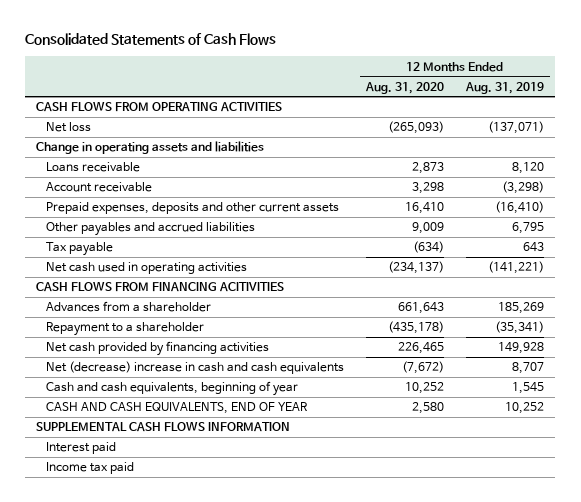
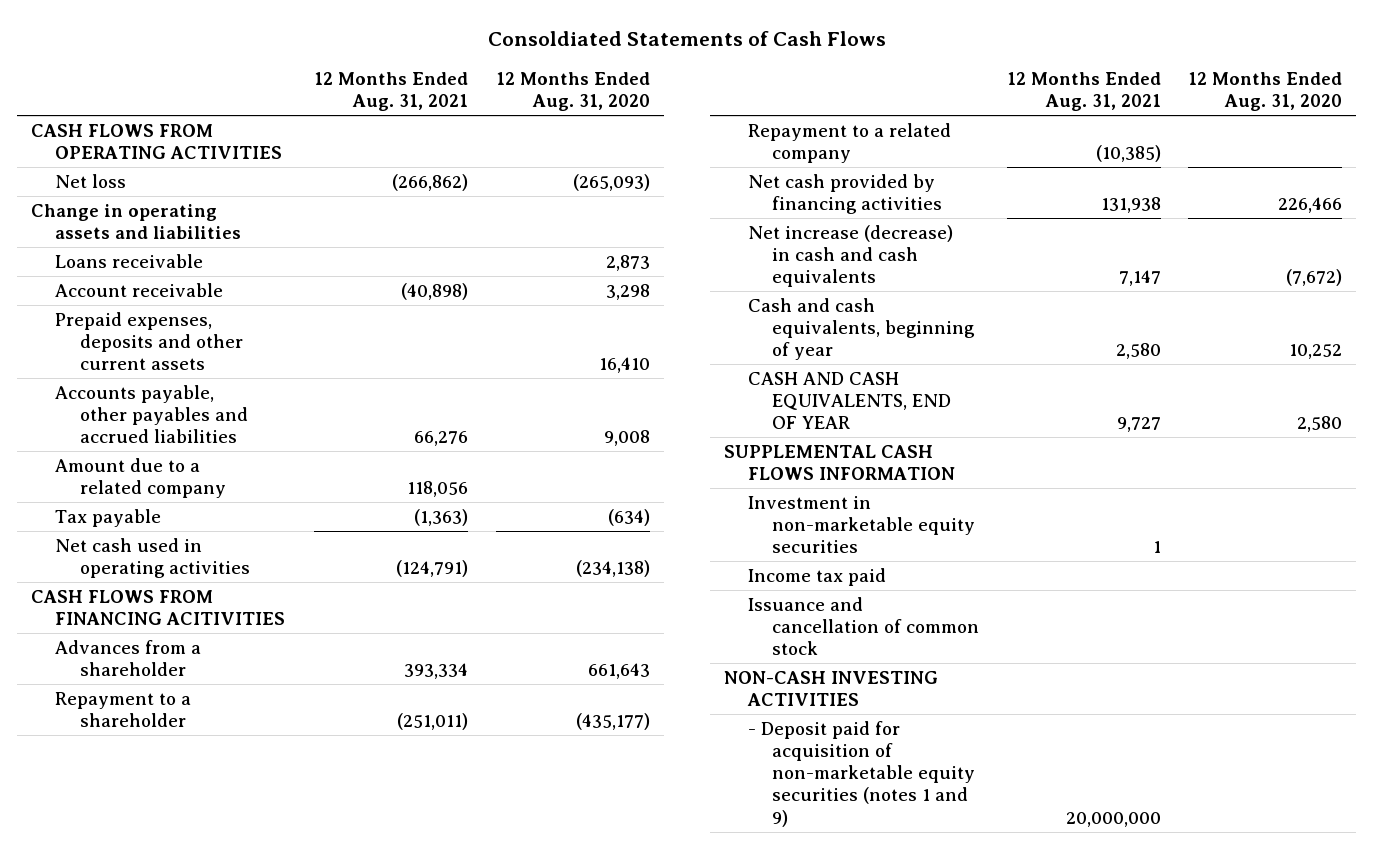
- Consolidated Statements of Cash Flows
+ Consoldiated Statements of Cash Flows
- | 12 Months Ended Aug. 31, 2020 | 12 Months Ended Aug. 31, 2019
+ | 12 Months Ended Aug. 31, 2021 | 12 Months Ended Aug. 31, 2020
- Other payables and accrued liabilities | 9,009 | 6,795
+ Accounts payable, other payables and accrued liabilities | 66,276 | 9,008
+ Amount due to a related company | 118,056 |
- Net cash used in operating activities | (234,137) | (141,221)
+ Net cash used in operating activities | (124,791) | (234,138)
- Repayment to a shareholder | (435,178) | (35,341)
- Net cash provided by financing activities | 226,465 | 149,928
- Net (decrease) increase in cash and cash equivalents | (7,672) | 8,707
+ Repayment to a shareholder | (251,011) | (435,177)
+ Repayment to a related company | (10,385) |
+ Net cash provided by financing activities | 131,938 | 226,466
+ Net increase (decrease) in cash and cash equivalents | 7,147 | (7,672)
- Interest paid
+ Investment in non-marketable equity securities | 1 |
+ Issuance and cancellation of common stock
+ NON-CASH INVESTING ACTIVITIES
+ - Deposit paid for acquisition of non-marketable equity securities (notes 1 and 9) | 20,000,000 |

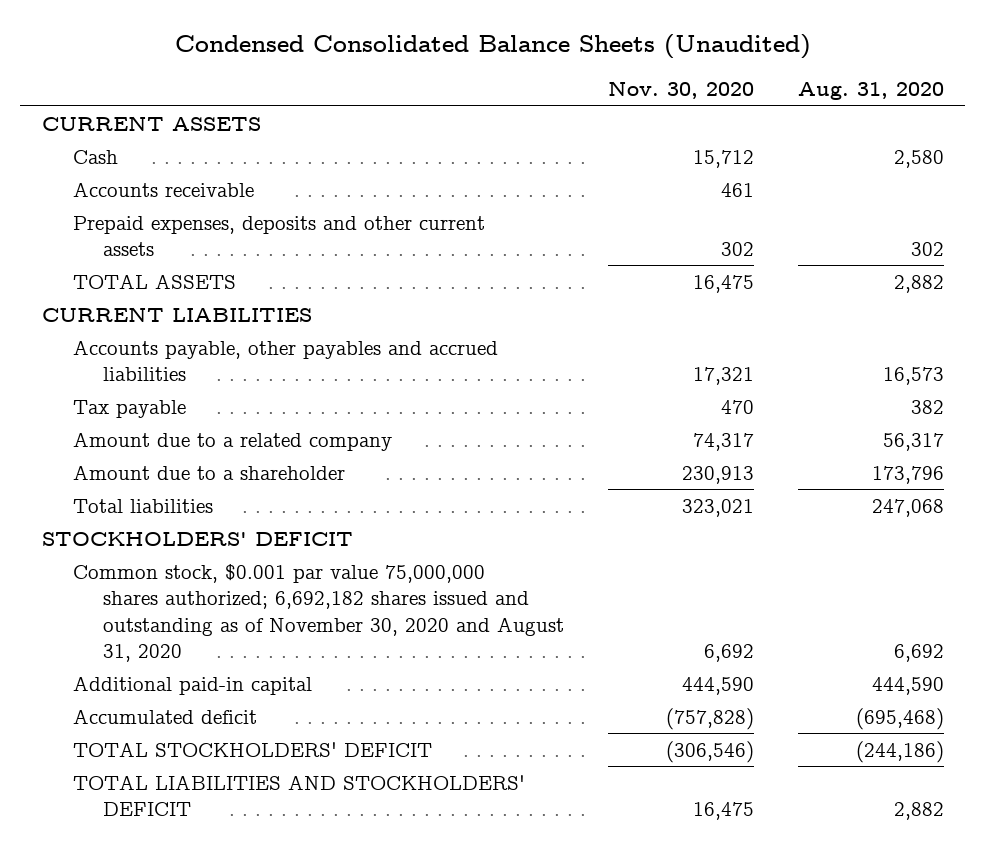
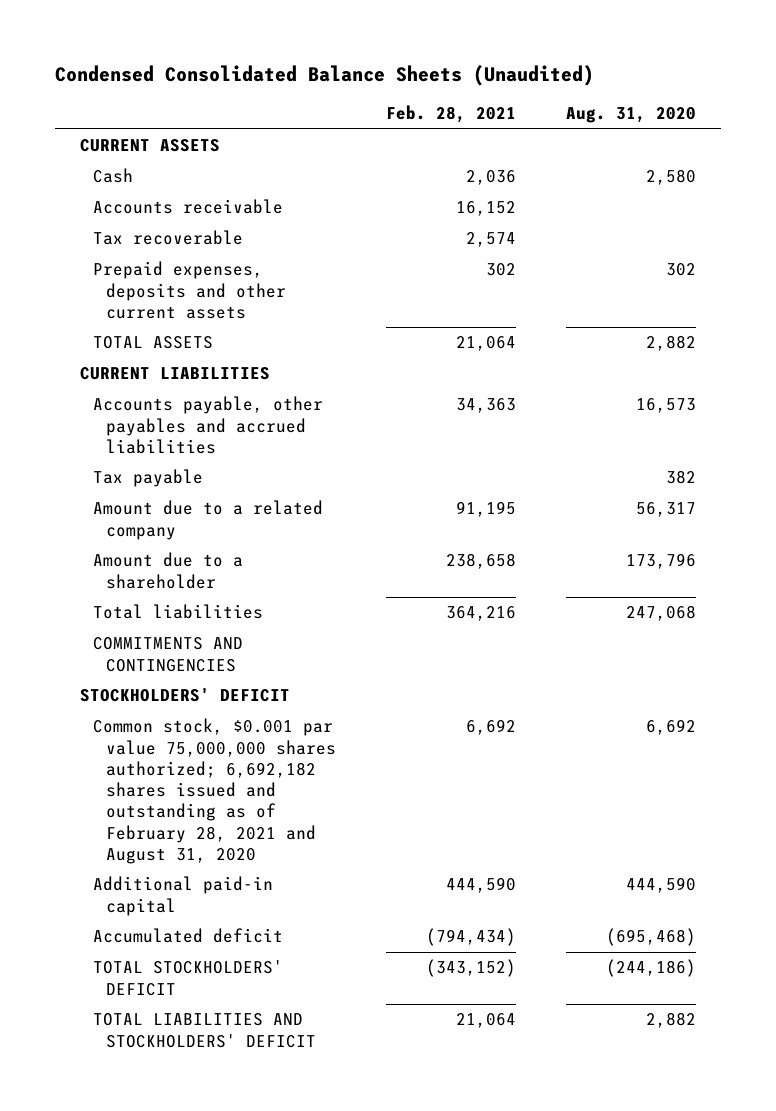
- | Nov. 30, 2020 | Aug. 31, 2020
+ | Feb. 28, 2021 | Aug. 31, 2020
+ Tax recoverable | 2,574 |
+ COMMITMENTS AND CONTINGENCIES
- Common stock, $0.001 par value 75,000,000 shares authorized; 6,692,182 shares issued and outstanding as of November 30, 2020 and August 31, 2020 | 6,692 | 6,692
+ Common stock, $0.001 par value 75,000,000 shares authorized; 6,692,182 shares issued and outstanding as of February 28, 2021 and August 31, 2020 | 6,692 | 6,692

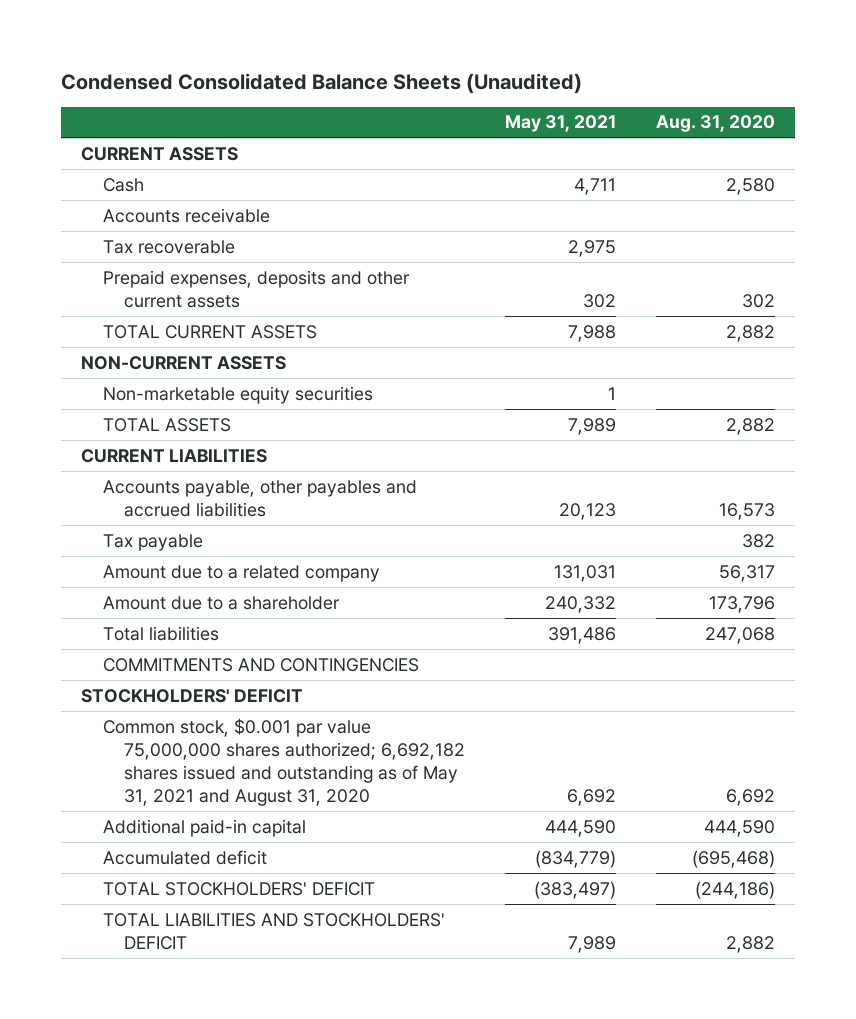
- | Feb. 28, 2021 | Aug. 31, 2020
+ | May 31, 2021 | Aug. 31, 2020
+ TOTAL CURRENT ASSETS | 7,988 | 2,882
+ NON-CURRENT ASSETS
+ Non-marketable equity securities | 1 |
- Common stock, $0.001 par value 75,000,000 shares authorized; 6,692,182 shares issued and outstanding as of February 28, 2021 and August 31, 2020 | 6,692 | 6,692
+ Common stock, $0.001 par value 75,000,000 shares authorized; 6,692,182 shares issued and outstanding as of May 31, 2021 and August 31, 2020 | 6,692 | 6,692

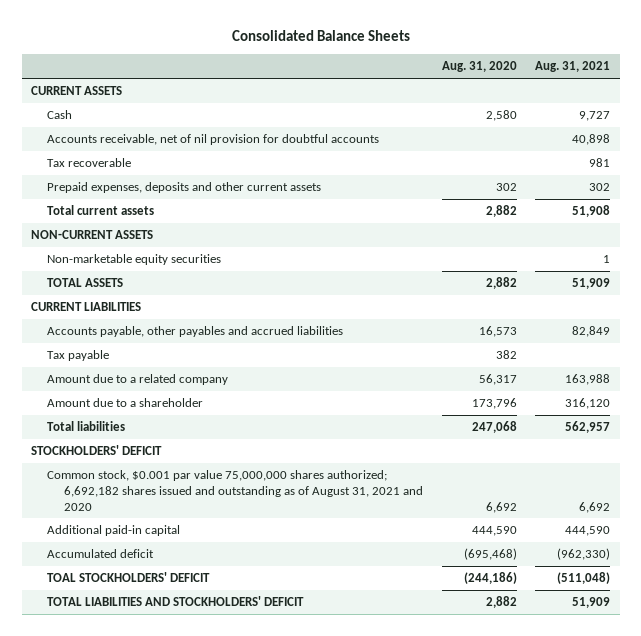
- Condensed Consolidated Balance Sheets (Unaudited)
+ Consolidated Balance Sheets
- | May 31, 2021 | Aug. 31, 2020
+ | Aug. 31, 2020 | Aug. 31, 2021
- Accounts receivable
+ Accounts receivable, net of nil provision for doubtful accounts | | 40,898
- TOTAL CURRENT ASSETS | 7,988 | 2,882
+ Total current assets | 2,882 | 51,908
- COMMITMENTS AND CONTINGENCIES
- Common stock, $0.001 par value 75,000,000 shares authorized; 6,692,182 shares issued and outstanding as of May 31, 2021 and August 31, 2020 | 6,692 | 6,692
+ Common stock, $0.001 par value 75,000,000 shares authorized; 6,692,182 shares issued and outstanding as of August 31, 2021 and 2020 | 6,692 | 6,692
- TOTAL STOCKHOLDERS' DEFICIT | (383,497) | (244,186)
+ TOAL STOCKHOLDERS' DEFICIT | (244,186) | (511,048)

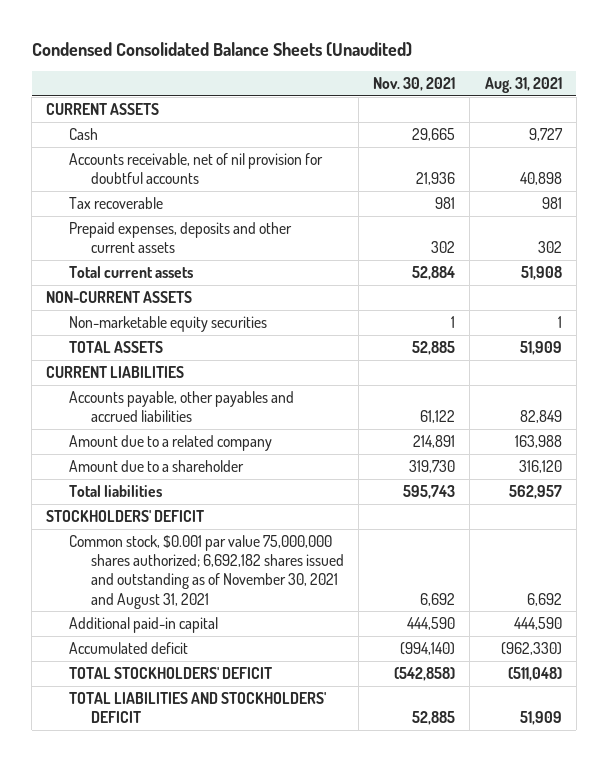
- Consolidated Balance Sheets
+ Condensed Consolidated Balance Sheets (Unaudited)
- | Aug. 31, 2020 | Aug. 31, 2021
+ | Nov. 30, 2021 | Aug. 31, 2021
- Tax payable | 382 |
- Common stock, $0.001 par value 75,000,000 shares authorized; 6,692,182 shares issued and outstanding as of August 31, 2021 and 2020 | 6,692 | 6,692
+ Common stock, $0.001 par value 75,000,000 shares authorized; 6,692,182 shares issued and outstanding as of November 30, 2021 and August 31, 2021 | 6,692 | 6,692
- TOAL STOCKHOLDERS' DEFICIT | (244,186) | (511,048)
+ TOTAL STOCKHOLDERS' DEFICIT | (542,858) | (511,048)

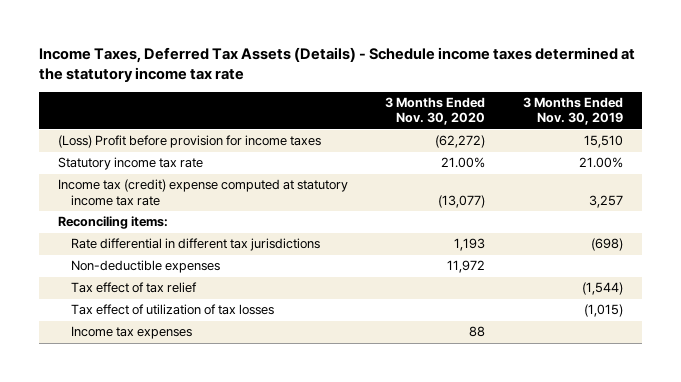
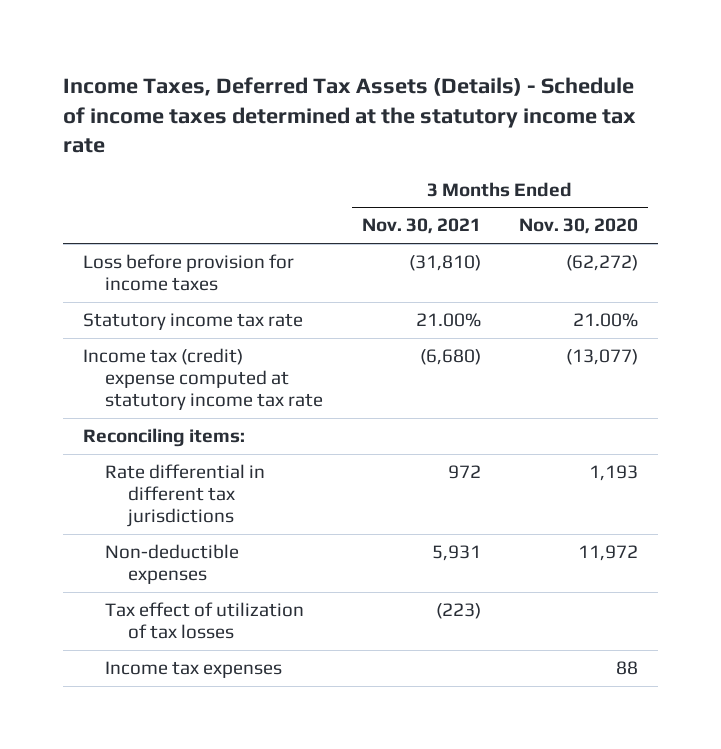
- Income Taxes, Deferred Tax Assets (Details) - Schedule income taxes determined at the statutory income tax rate
+ Income Taxes, Deferred Tax Assets (Details) - Schedule of income taxes determined at the statutory income tax rate
- | 3 Months Ended Nov. 30, 2020 | 3 Months Ended Nov. 30, 2019
+ | 3 Months Ended Nov. 30, 2021 | 3 Months Ended Nov. 30, 2020
- (Loss) Profit before provision for income taxes | (62,272) | 15,510
+ Loss before provision for income taxes | (31,810) | (62,272)
- Tax effect of tax relief | | (1,544)

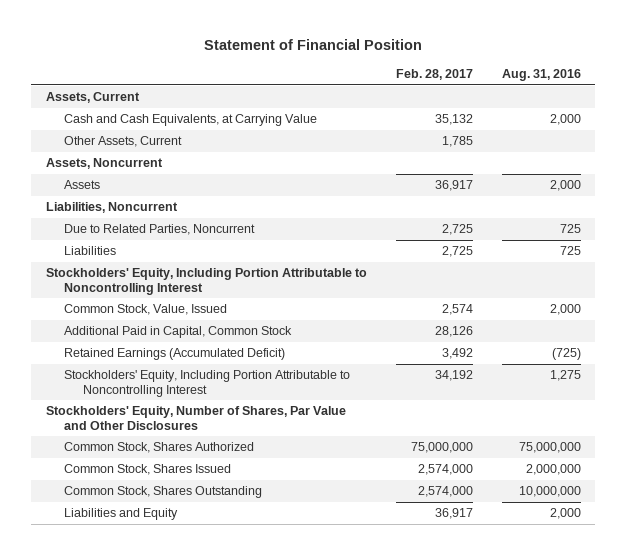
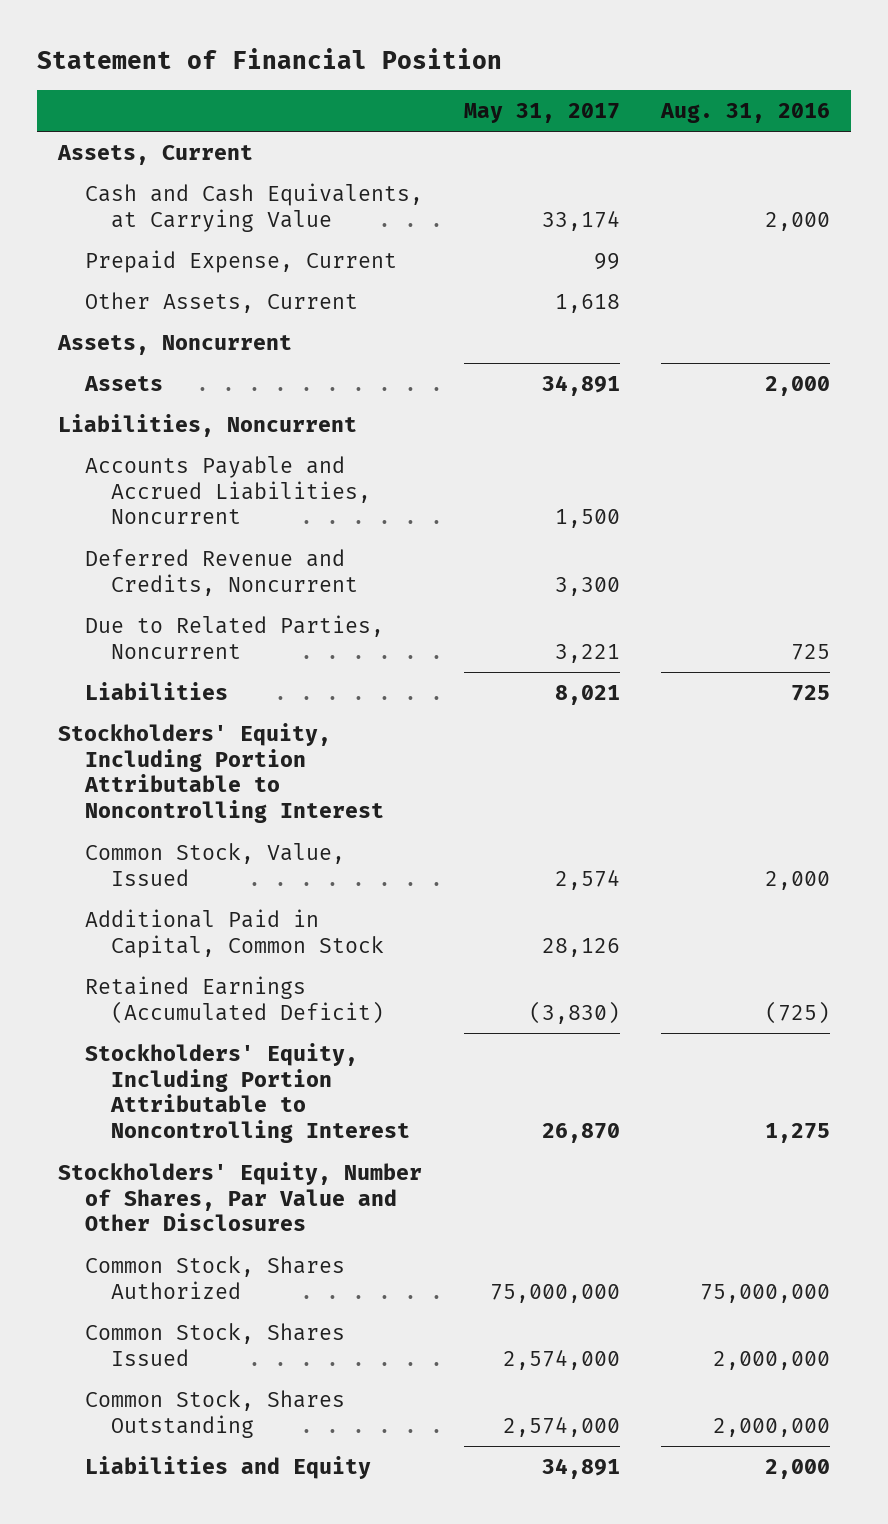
- | Feb. 28, 2017 | Aug. 31, 2016
+ | May 31, 2017 | Aug. 31, 2016
+ Prepaid Expense, Current | 99 |
+ Accounts Payable and Accrued Liabilities, Noncurrent | 1,500 |
+ Deferred Revenue and Credits, Noncurrent | 3,300 |
- Common Stock, Shares Outstanding | 2,574,000 | 10,000,000
+ Common Stock, Shares Outstanding | 2,574,000 | 2,000,000

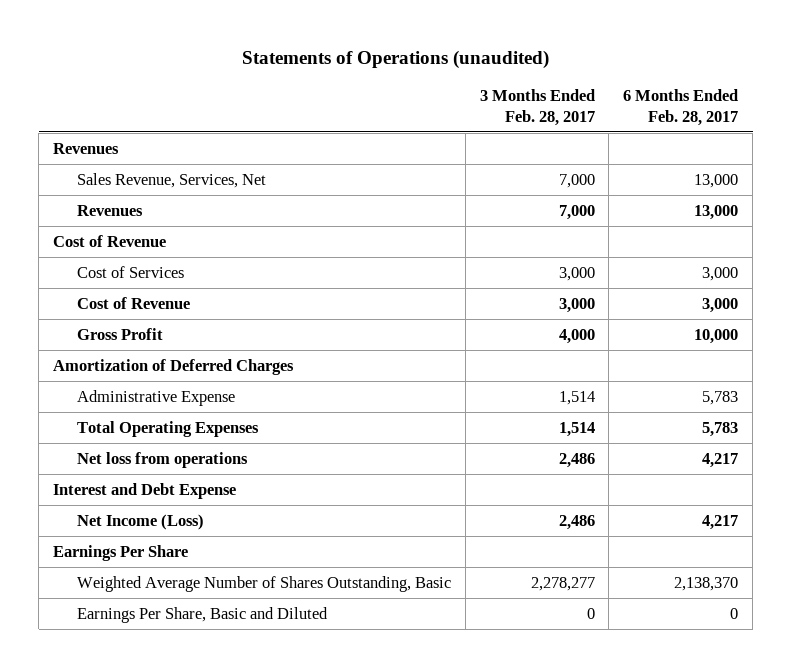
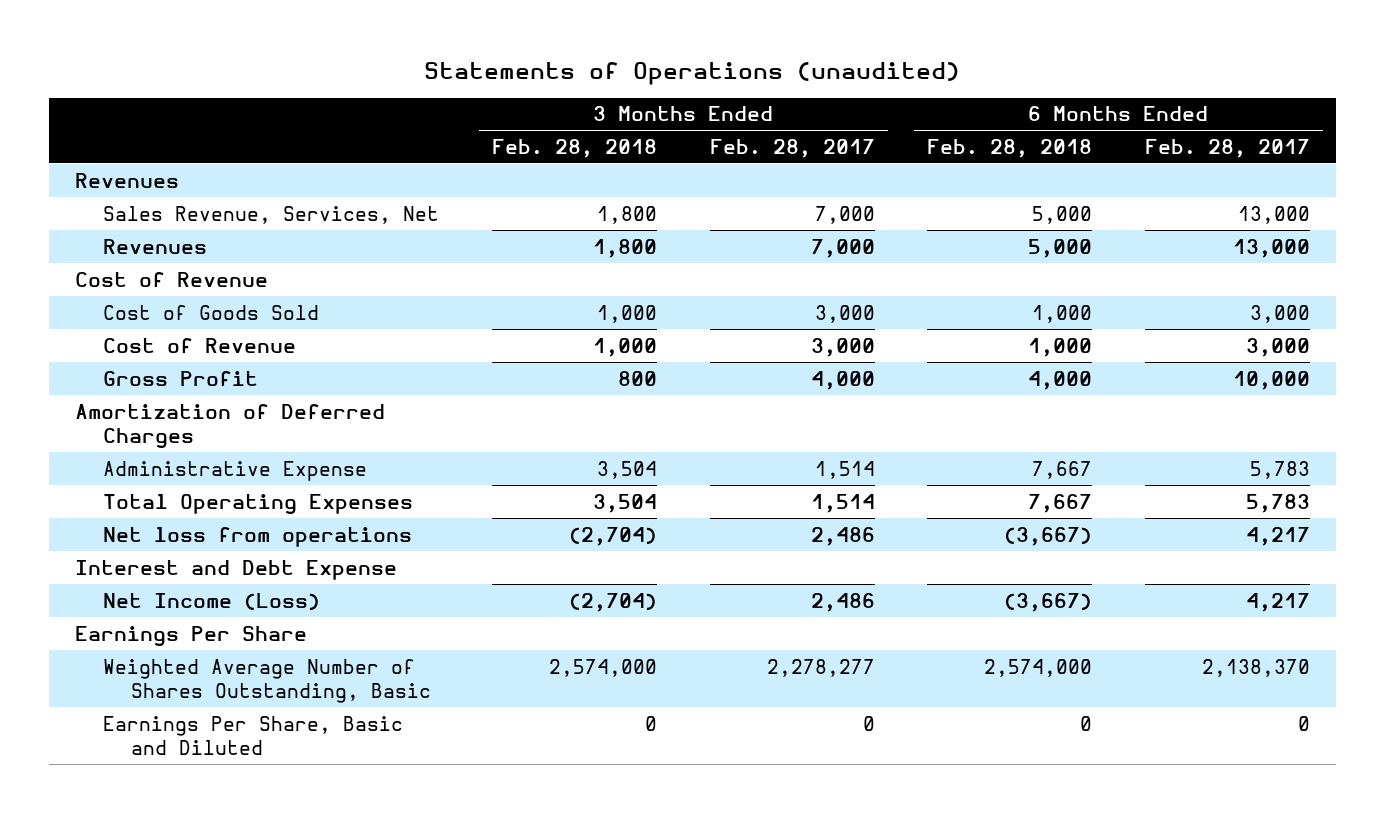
- | 3 Months Ended Feb. 28, 2017 | 6 Months Ended Feb. 28, 2017
+ | 3 Months Ended Feb. 28, 2018 | 3 Months Ended Feb. 28, 2017 | 6 Months Ended Feb. 28, 2018 | 6 Months Ended Feb. 28, 2017
- Cost of Services | 3,000 | 3,000
+ Cost of Goods Sold | 1,000 | 3,000 | 1,000 | 3,000

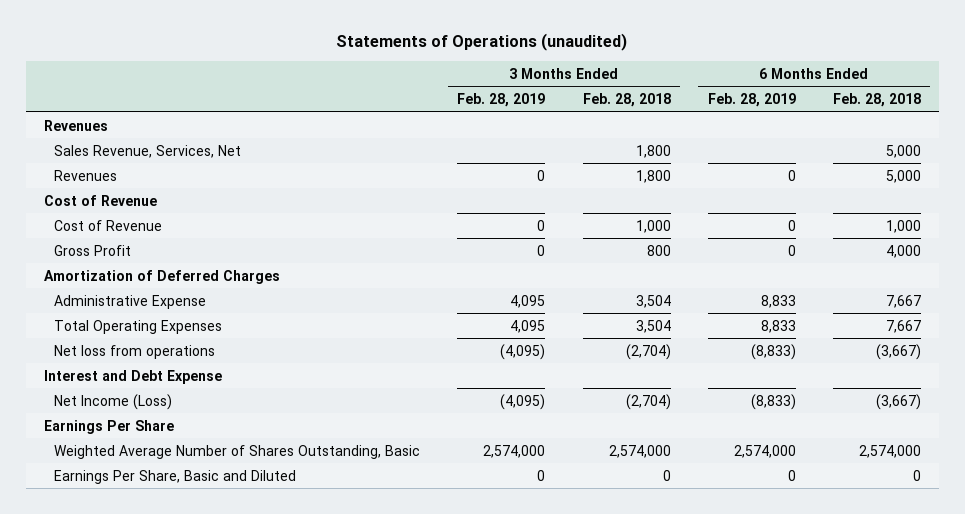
- | 3 Months Ended Feb. 28, 2018 | 3 Months Ended Feb. 28, 2017 | 6 Months Ended Feb. 28, 2018 | 6 Months Ended Feb. 28, 2017
+ | 3 Months Ended Feb. 28, 2019 | 3 Months Ended Feb. 28, 2018 | 6 Months Ended Feb. 28, 2019 | 6 Months Ended Feb. 28, 2018
- Cost of Goods Sold | 1,000 | 3,000 | 1,000 | 3,000

